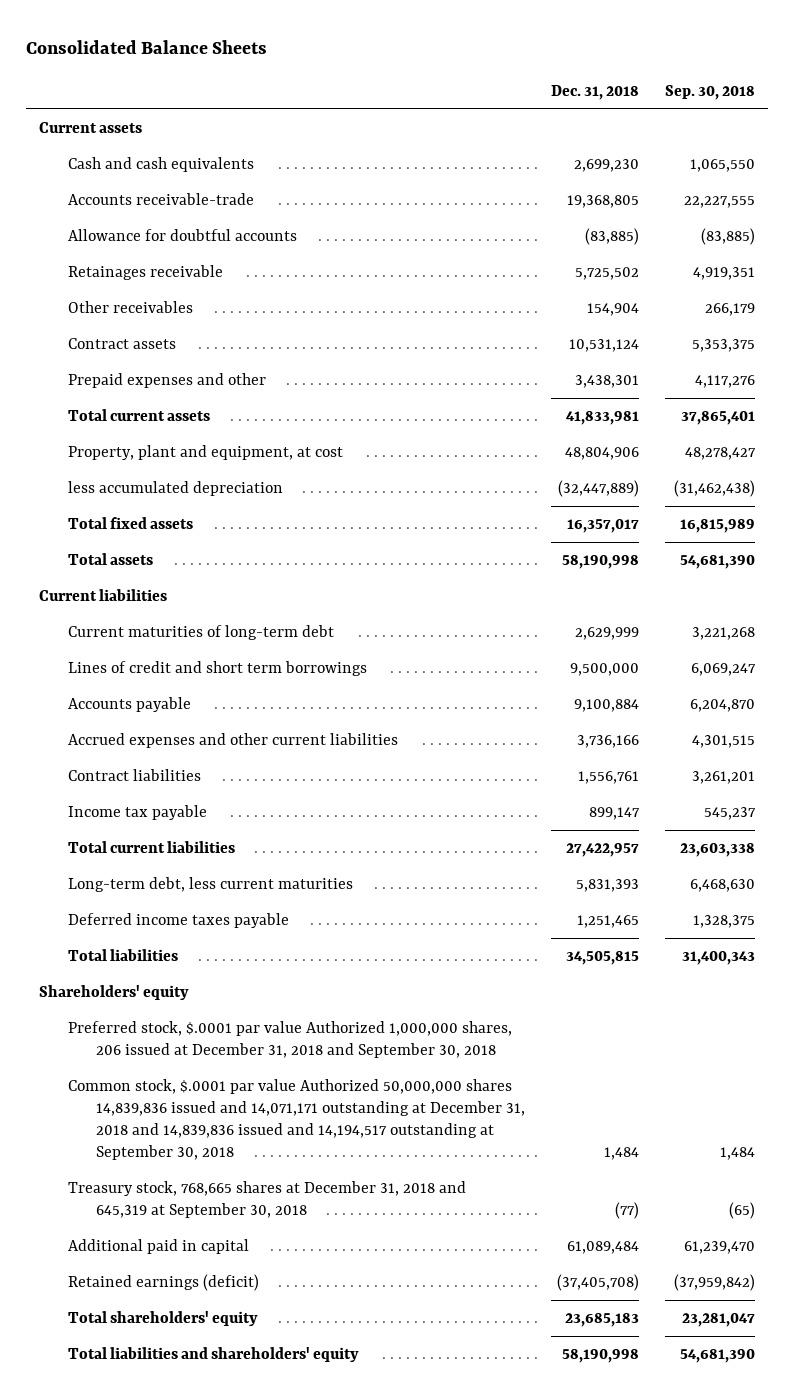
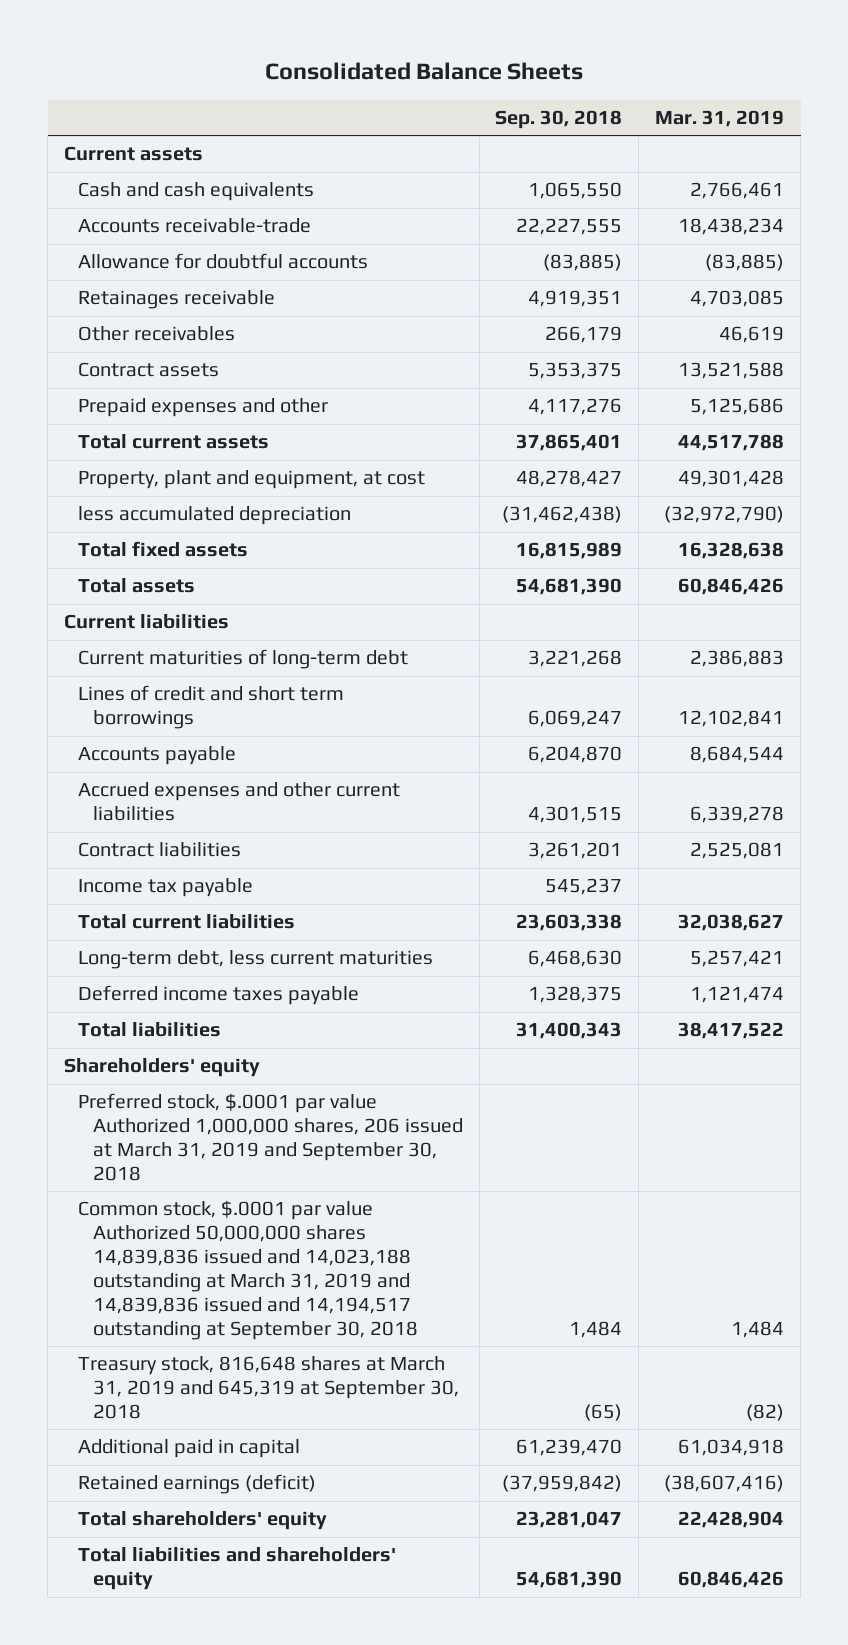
- | Dec. 31, 2018 | Sep. 30, 2018
+ | Sep. 30, 2018 | Mar. 31, 2019
- Preferred stock, $.0001 par value Authorized 1,000,000 shares, 206 issued at December 31, 2018 and September 30, 2018
- Common stock, $.0001 par value Authorized 50,000,000 shares 14,839,836 issued and 14,071,171 outstanding at December 31, 2018 and 14,839,836 issued and 14,194,517 outstanding at September 30, 2018 | 1,484 | 1,484
- Treasury stock, 768,665 shares at December 31, 2018 and 645,319 at September 30, 2018 | (77) | (65)
+ Preferred stock, $.0001 par value Authorized 1,000,000 shares, 206 issued at March 31, 2019 and September 30, 2018
+ Common stock, $.0001 par value Authorized 50,000,000 shares 14,839,836 issued and 14,023,188 outstanding at March 31, 2019 and 14,839,836 issued and 14,194,517 outstanding at September 30, 2018 | 1,484 | 1,484
+ Treasury stock, 816,648 shares at March 31, 2019 and 645,319 at September 30, 2018 | (65) | (82)

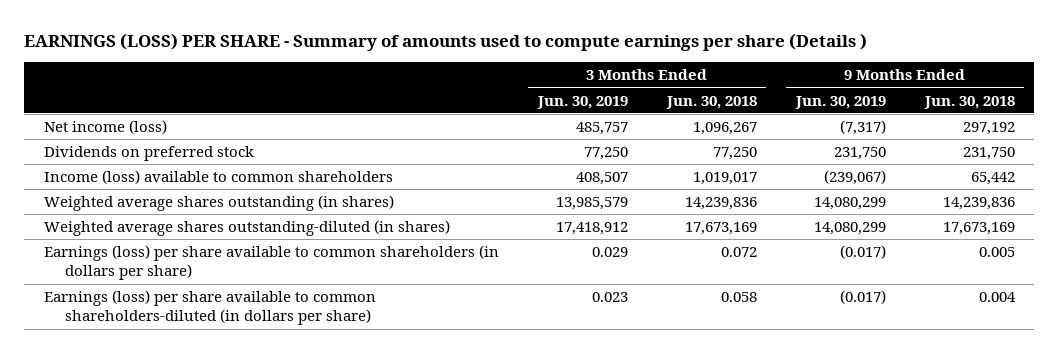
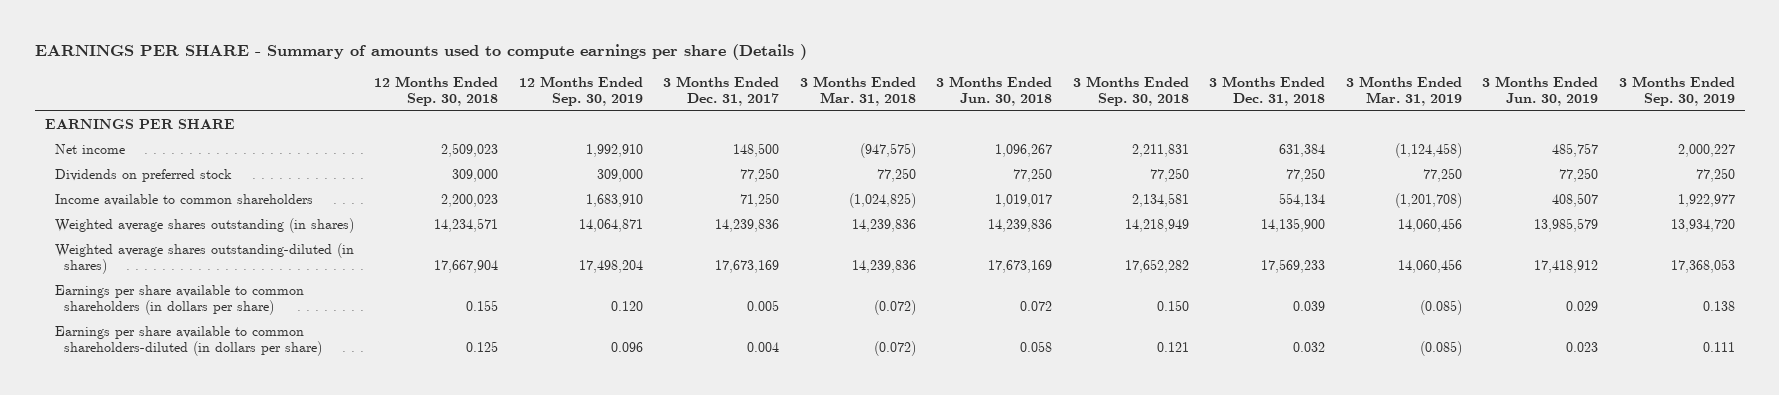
- EARNINGS (LOSS) PER SHARE - Summary of amounts used to compute earnings per share (Details )
+ EARNINGS PER SHARE - Summary of amounts used to compute earnings per share (Details )
- | 3 Months Ended Jun. 30, 2019 | 3 Months Ended Jun. 30, 2018 | 9 Months Ended Jun. 30, 2019 | 9 Months Ended Jun. 30, 2018
+ | 12 Months Ended Sep. 30, 2018 | 12 Months Ended Sep. 30, 2019 | 3 Months Ended Dec. 31, 2017 | 3 Months Ended Mar. 31, 2018 | 3 Months Ended Jun. 30, 2018 | 3 Months Ended Sep. 30, 2018 | 3 Months Ended Dec. 31, 2018 | 3 Months Ended Mar. 31, 2019 | 3 Months Ended Jun. 30, 2019 | 3 Months Ended Sep. 30, 2019
- Net income (loss) | 485,757 | 1,096,267 | (7,317) | 297,192
+ EARNINGS PER SHARE
+ Net income | 2,509,023 | 1,992,910 | 148,500 | (947,575) | 1,096,267 | 2,211,831 | 631,384 | (1,124,458) | 485,757 | 2,000,227
- Income (loss) available to common shareholders | 408,507 | 1,019,017 | (239,067) | 65,442
+ Income available to common shareholders | 2,200,023 | 1,683,910 | 71,250 | (1,024,825) | 1,019,017 | 2,134,581 | 554,134 | (1,201,708) | 408,507 | 1,922,977
- Earnings (loss) per share available to common shareholders (in dollars per share) | 0.029 | 0.072 | (0.017) | 0.005
- Earnings (loss) per share available to common shareholders-diluted (in dollars per share) | 0.023 | 0.058 | (0.017) | 0.004
+ Earnings per share available to common shareholders (in dollars per share) | 0.155 | 0.120 | 0.005 | (0.072) | 0.072 | 0.150 | 0.039 | (0.085) | 0.029 | 0.138
+ Earnings per share available to common shareholders-diluted (in dollars per share) | 0.125 | 0.096 | 0.004 | (0.072) | 0.058 | 0.121 | 0.032 | (0.085) | 0.023 | 0.111

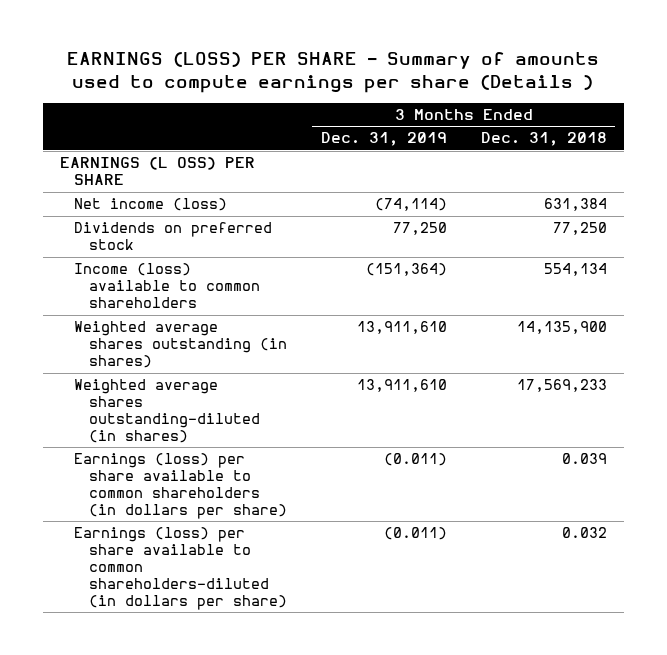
- EARNINGS PER SHARE - Summary of amounts used to compute earnings per share (Details )
+ EARNINGS (LOSS) PER SHARE - Summary of amounts used to compute earnings per share (Details )
- | 12 Months Ended Sep. 30, 2018 | 12 Months Ended Sep. 30, 2019 | 3 Months Ended Dec. 31, 2017 | 3 Months Ended Mar. 31, 2018 | 3 Months Ended Jun. 30, 2018 | 3 Months Ended Sep. 30, 2018 | 3 Months Ended Dec. 31, 2018 | 3 Months Ended Mar. 31, 2019 | 3 Months Ended Jun. 30, 2019 | 3 Months Ended Sep. 30, 2019
+ | 3 Months Ended Dec. 31, 2019 | 3 Months Ended Dec. 31, 2018
- EARNINGS PER SHARE
- Net income | 2,509,023 | 1,992,910 | 148,500 | (947,575) | 1,096,267 | 2,211,831 | 631,384 | (1,124,458) | 485,757 | 2,000,227
+ EARNINGS (L OSS) PER SHARE
+ Net income (loss) | (74,114) | 631,384
- Income available to common shareholders | 2,200,023 | 1,683,910 | 71,250 | (1,024,825) | 1,019,017 | 2,134,581 | 554,134 | (1,201,708) | 408,507 | 1,922,977
+ Income (loss) available to common shareholders | (151,364) | 554,134
- Earnings per share available to common shareholders (in dollars per share) | 0.155 | 0.120 | 0.005 | (0.072) | 0.072 | 0.150 | 0.039 | (0.085) | 0.029 | 0.138
- Earnings per share available to common shareholders-diluted (in dollars per share) | 0.125 | 0.096 | 0.004 | (0.072) | 0.058 | 0.121 | 0.032 | (0.085) | 0.023 | 0.111
+ Earnings (loss) per share available to common shareholders (in dollars per share) | (0.011) | 0.039
+ Earnings (loss) per share available to common shareholders-diluted (in dollars per share) | (0.011) | 0.032

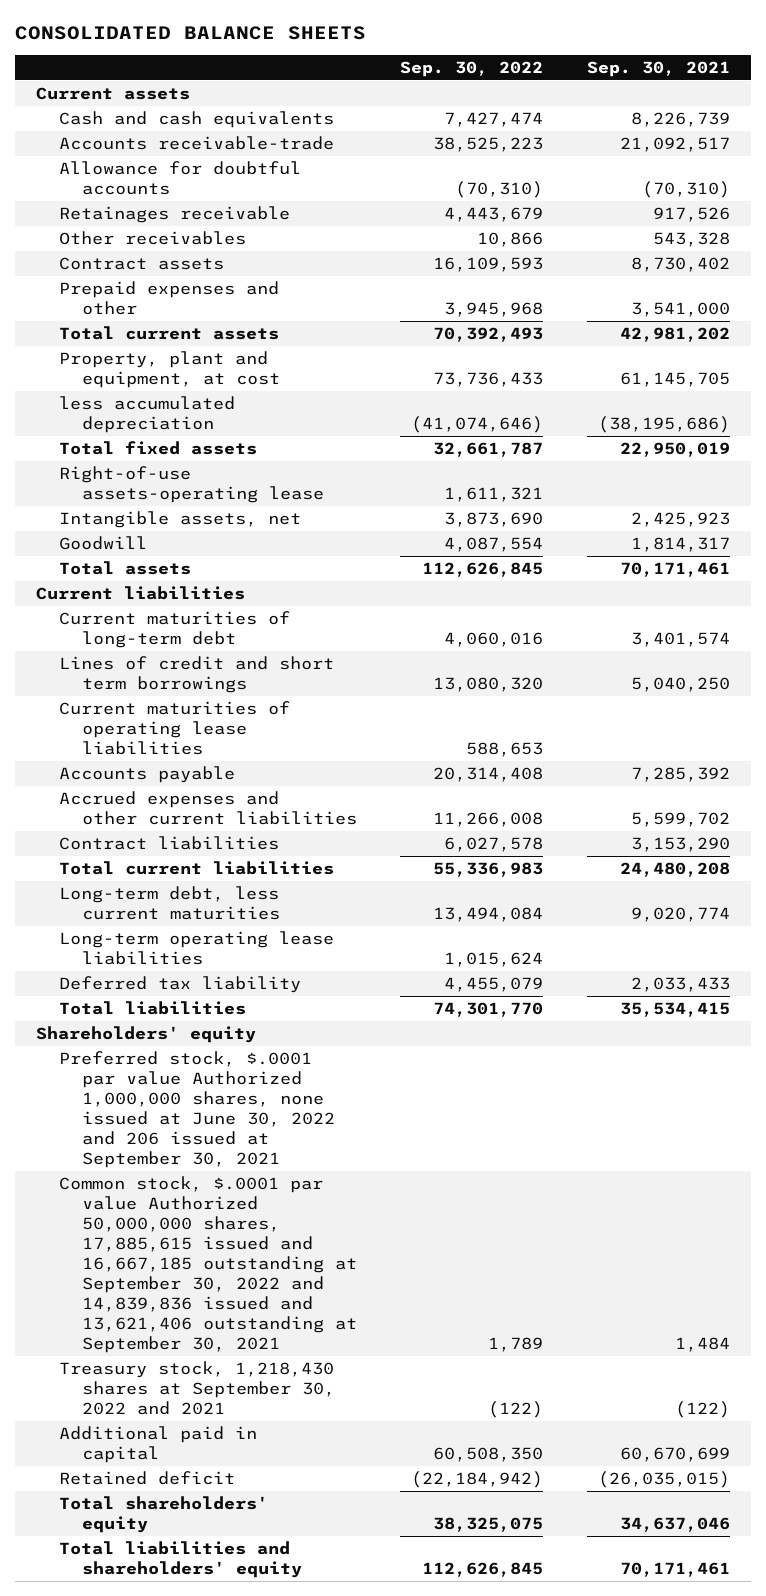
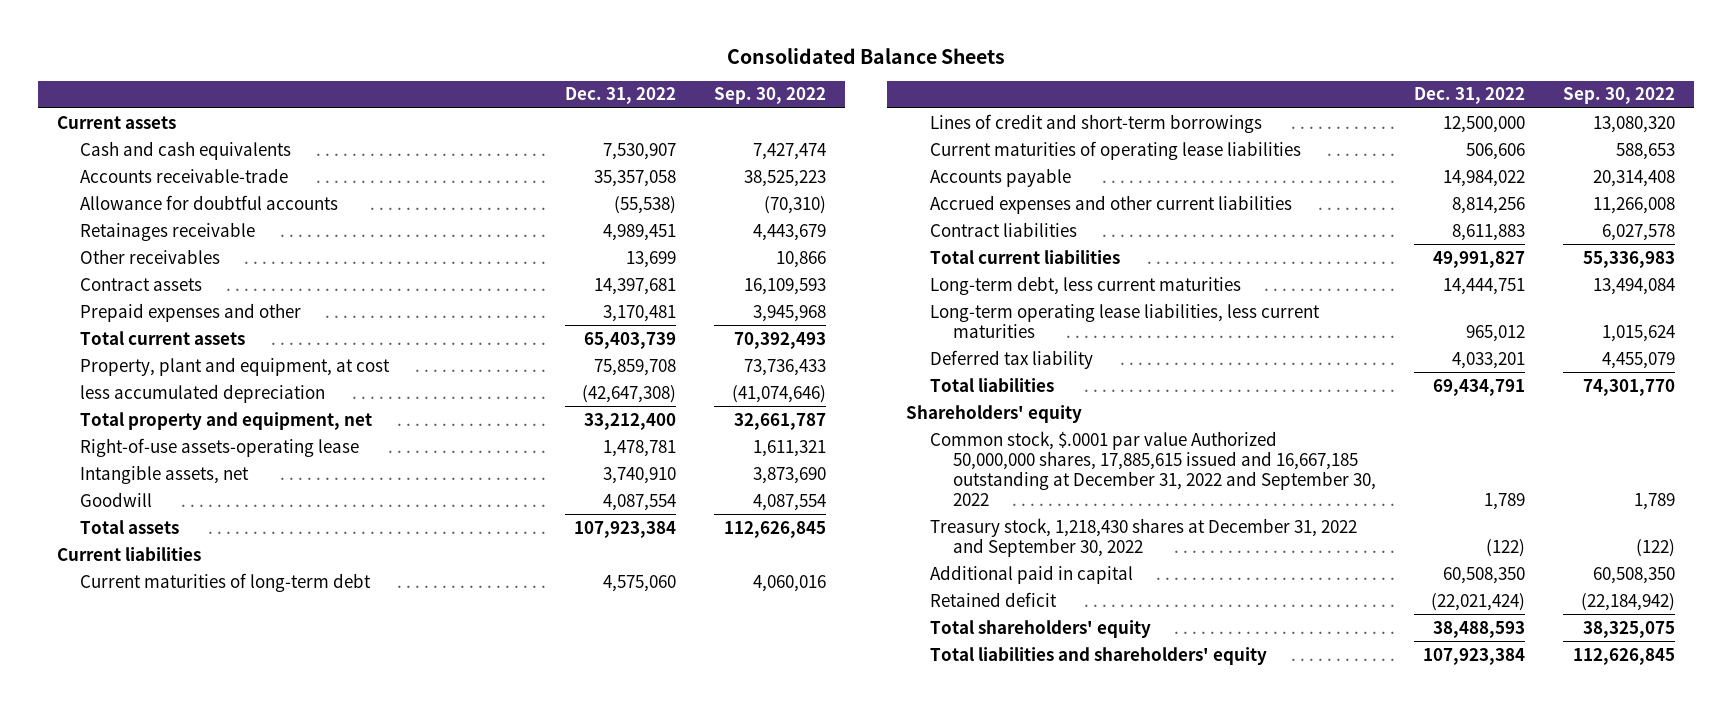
- CONSOLIDATED BALANCE SHEETS
+ Consolidated Balance Sheets
- | Sep. 30, 2022 | Sep. 30, 2021
+ | Dec. 31, 2022 | Sep. 30, 2022
- Total fixed assets | 32,661,787 | 22,950,019
+ Total property and equipment, net | 33,212,400 | 32,661,787
- Lines of credit and short term borrowings | 13,080,320 | 5,040,250
+ Lines of credit and short-term borrowings | 12,500,000 | 13,080,320
- Long-term operating lease liabilities | 1,015,624 |
+ Long-term operating lease liabilities, less current maturities | 965,012 | 1,015,624
- Preferred stock, $.0001 par value Authorized 1,000,000 shares, none issued at June 30, 2022 and 206 issued at September 30, 2021
- Common stock, $.0001 par value Authorized 50,000,000 shares, 17,885,615 issued and 16,667,185 outstanding at September 30, 2022 and 14,839,836 issued and 13,621,406 outstanding at September 30, 2021 | 1,789 | 1,484
- Treasury stock, 1,218,430 shares at September 30, 2022 and 2021 | (122) | (122)
+ Common stock, $.0001 par value Authorized 50,000,000 shares, 17,885,615 issued and 16,667,185 outstanding at December 31, 2022 and September 30, 2022 | 1,789 | 1,789
+ Treasury stock, 1,218,430 shares at December 31, 2022 and September 30, 2022 | (122) | (122)

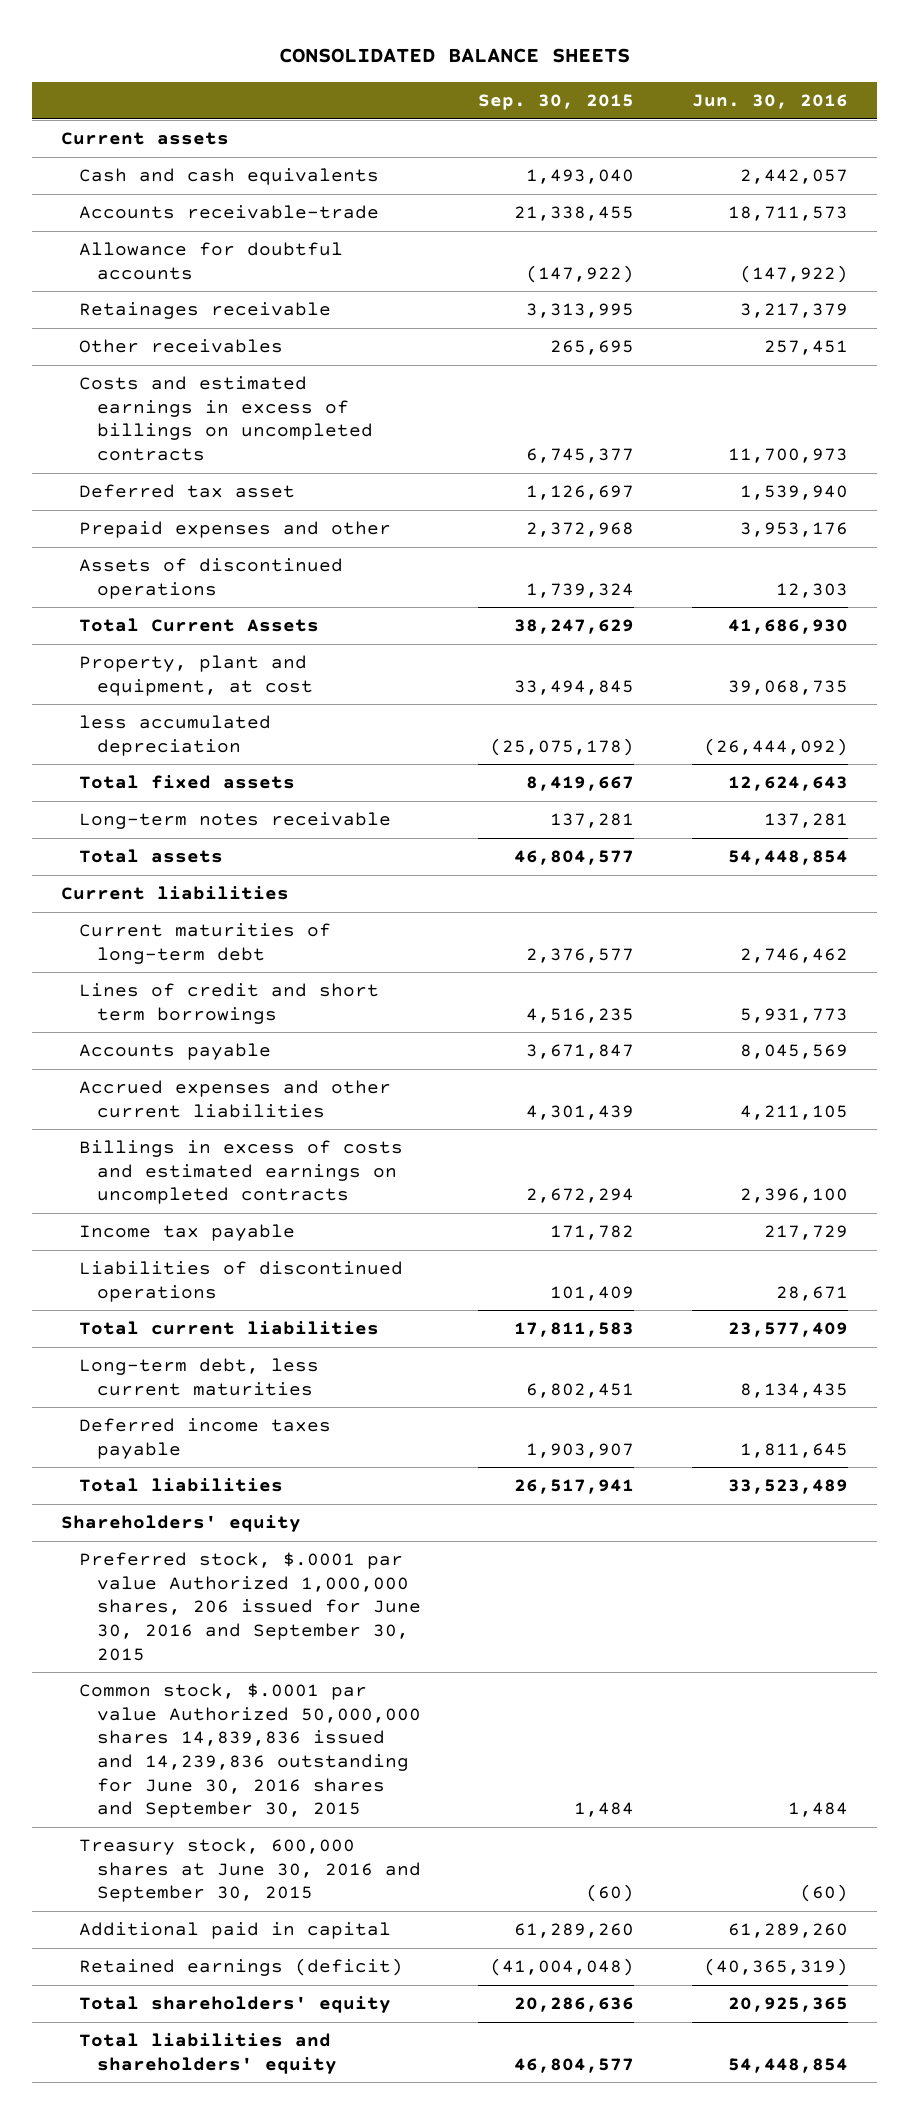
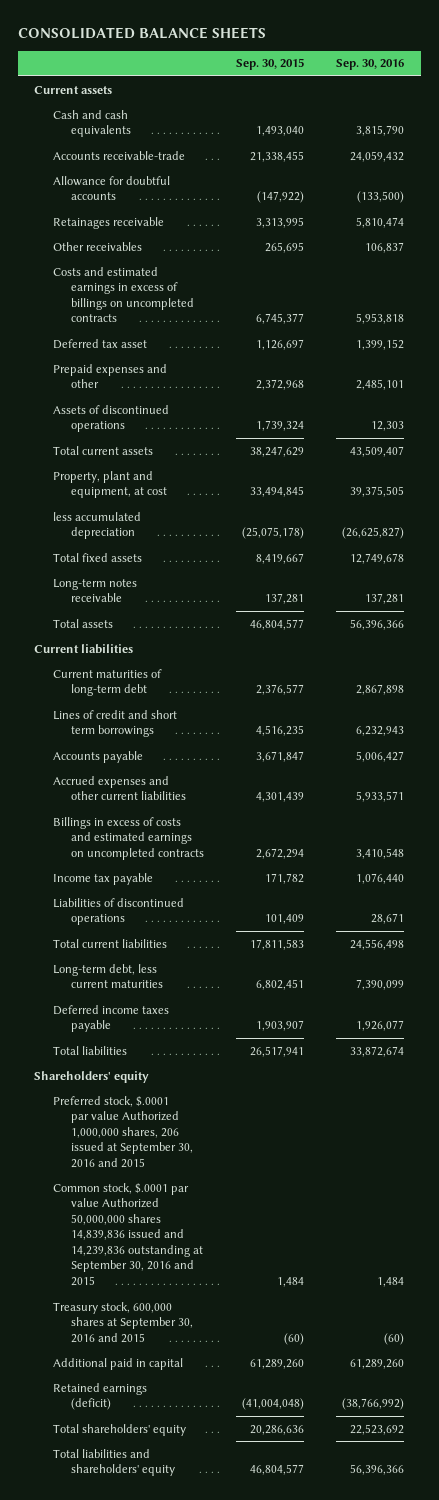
- | Sep. 30, 2015 | Jun. 30, 2016
+ | Sep. 30, 2015 | Sep. 30, 2016
- Total Current Assets | 38,247,629 | 41,686,930
+ Total current assets | 38,247,629 | 43,509,407
- Preferred stock, $.0001 par value Authorized 1,000,000 shares, 206 issued for June 30, 2016 and September 30, 2015
- Common stock, $.0001 par value Authorized 50,000,000 shares 14,839,836 issued and 14,239,836 outstanding for June 30, 2016 shares and September 30, 2015 | 1,484 | 1,484
- Treasury stock, 600,000 shares at June 30, 2016 and September 30, 2015 | (60) | (60)
+ Preferred stock, $.0001 par value Authorized 1,000,000 shares, 206 issued at September 30, 2016 and 2015
+ Common stock, $.0001 par value Authorized 50,000,000 shares 14,839,836 issued and 14,239,836 outstanding at September 30, 2016 and 2015 | 1,484 | 1,484
+ Treasury stock, 600,000 shares at September 30, 2016 and 2015 | (60) | (60)

